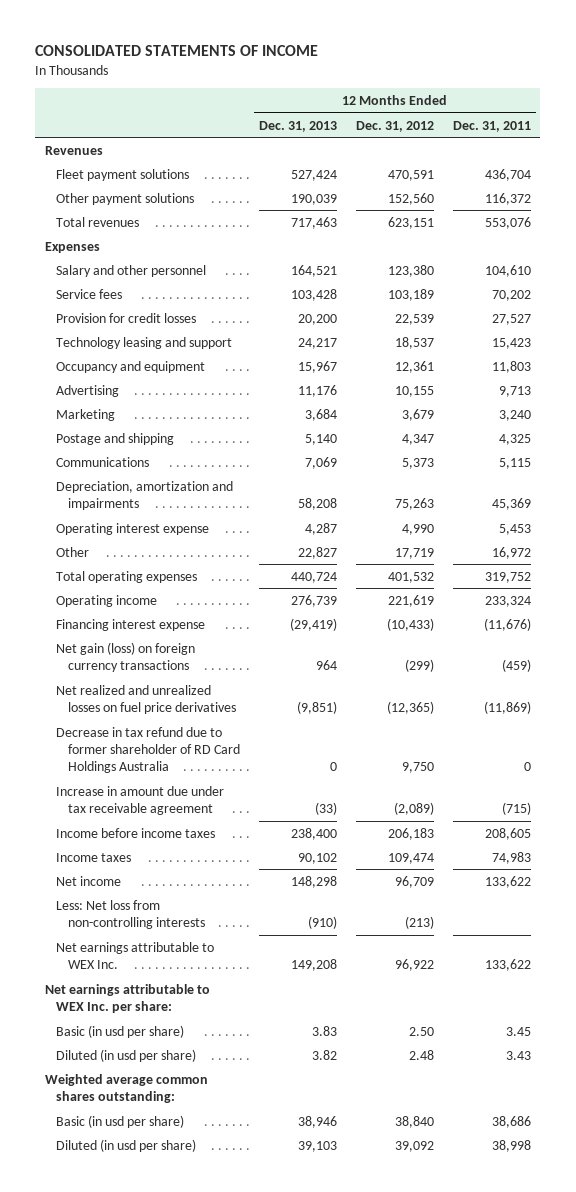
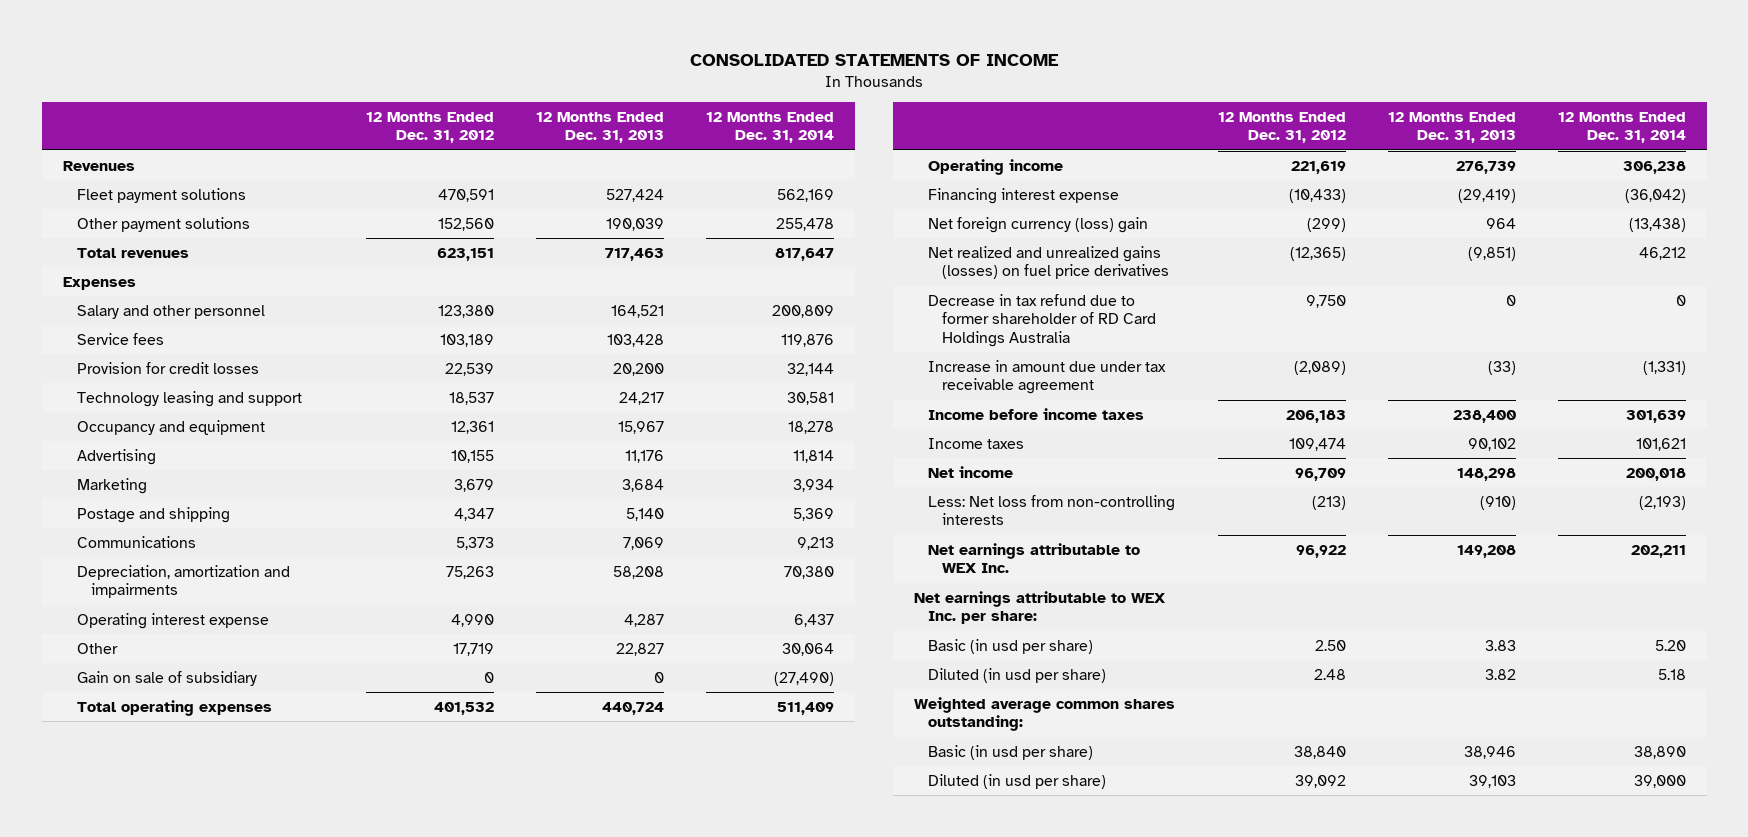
- | 12 Months Ended Dec. 31, 2013 | 12 Months Ended Dec. 31, 2012 | 12 Months Ended Dec. 31, 2011
+ | 12 Months Ended Dec. 31, 2012 | 12 Months Ended Dec. 31, 2013 | 12 Months Ended Dec. 31, 2014
+ Gain on sale of subsidiary | 0 | 0 | (27,490)
- Net gain (loss) on foreign currency transactions | 964 | (299) | (459)
- Net realized and unrealized losses on fuel price derivatives | (9,851) | (12,365) | (11,869)
+ Net foreign currency (loss) gain | (299) | 964 | (13,438)
+ Net realized and unrealized gains (losses) on fuel price derivatives | (12,365) | (9,851) | 46,212

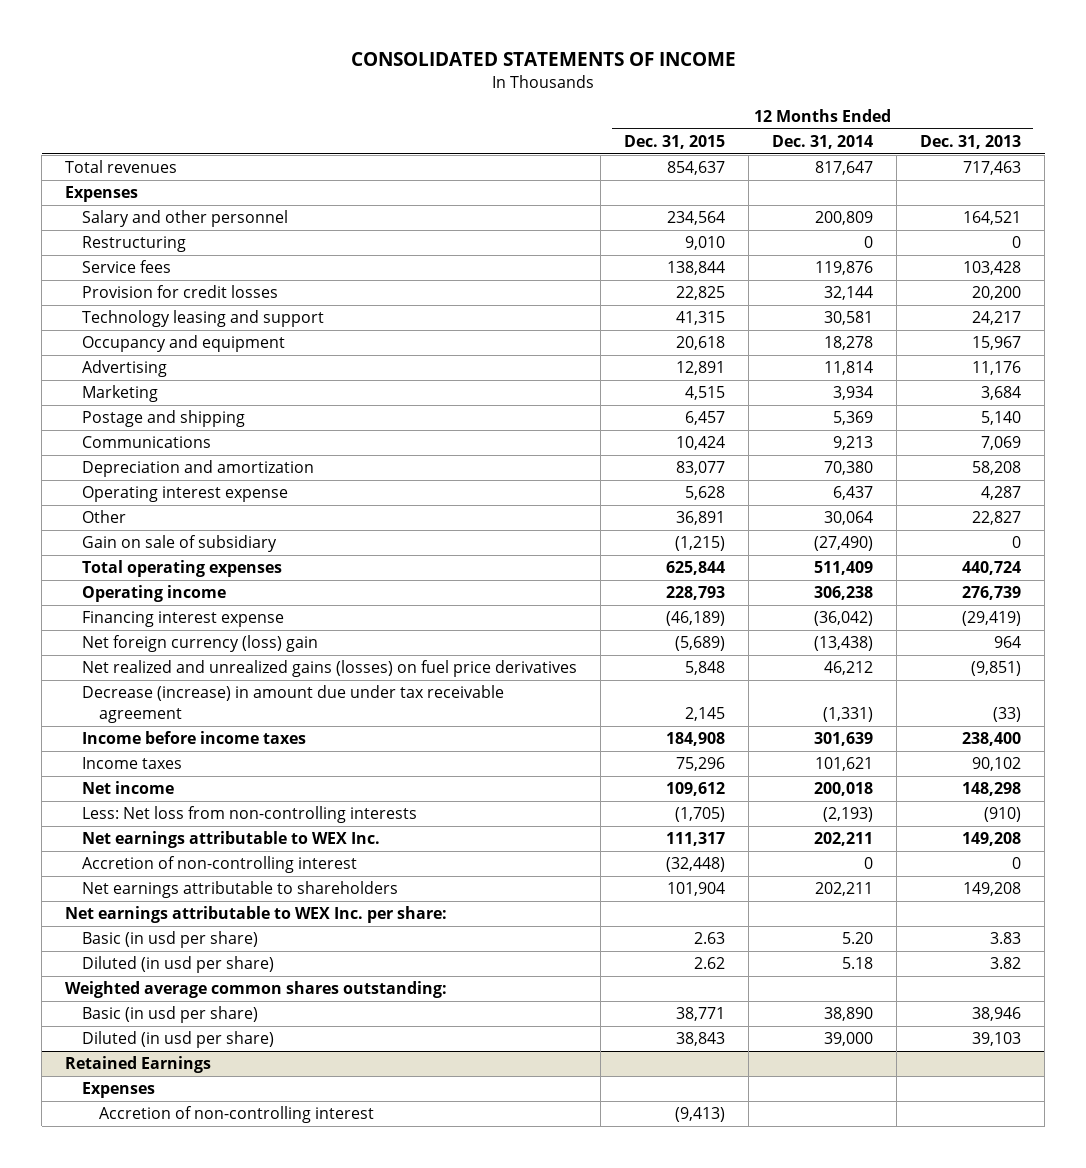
- | 12 Months Ended Dec. 31, 2012 | 12 Months Ended Dec. 31, 2013 | 12 Months Ended Dec. 31, 2014
+ | 12 Months Ended Dec. 31, 2015 | 12 Months Ended Dec. 31, 2014 | 12 Months Ended Dec. 31, 2013
- Revenues
- Fleet payment solutions | 470,591 | 527,424 | 562,169
- Other payment solutions | 152,560 | 190,039 | 255,478
+ Restructuring | 9,010 | 0 | 0
- Depreciation, amortization and impairments | 75,263 | 58,208 | 70,380
+ Depreciation and amortization | 83,077 | 70,380 | 58,208
- Decrease in tax refund due to former shareholder of RD Card Holdings Australia | 9,750 | 0 | 0
- Increase in amount due under tax receivable agreement | (2,089) | (33) | (1,331)
+ Decrease (increase) in amount due under tax receivable agreement | 2,145 | (1,331) | (33)
+ Accretion of non-controlling interest | (32,448) | 0 | 0
+ Net earnings attributable to shareholders | 101,904 | 202,211 | 149,208
+ Retained Earnings
+ Expenses
+ Accretion of non-controlling interest | (9,413) | |

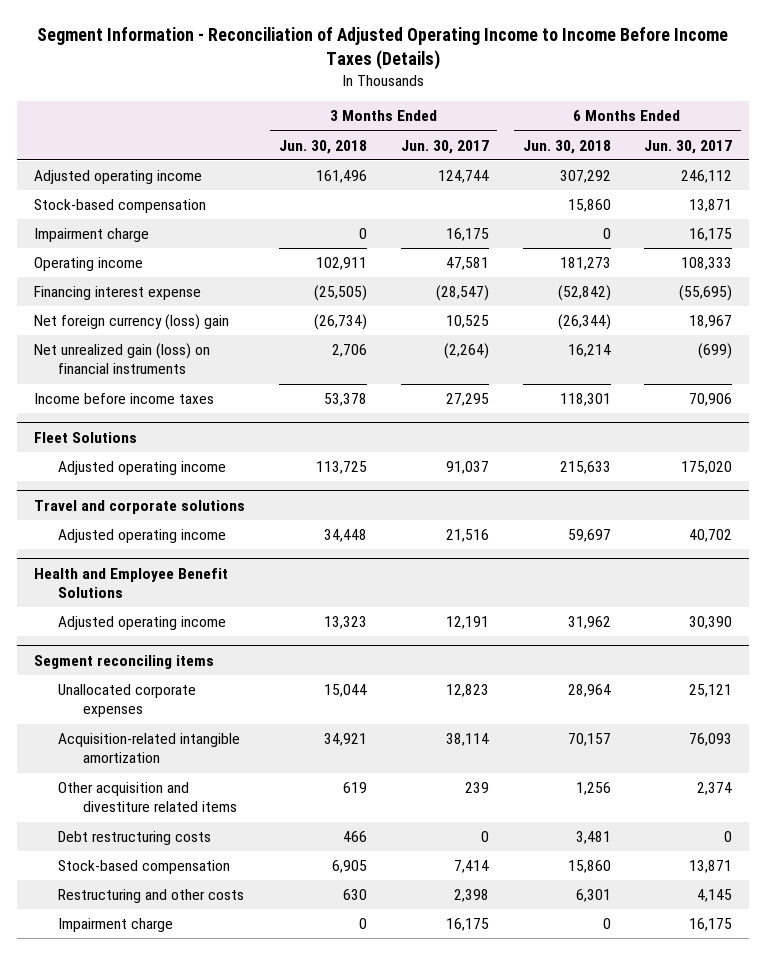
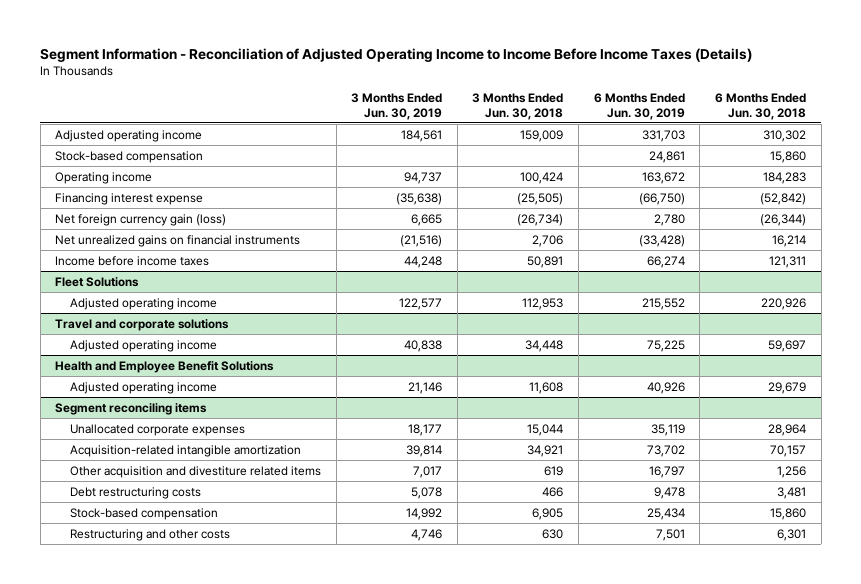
- | 3 Months Ended Jun. 30, 2018 | 3 Months Ended Jun. 30, 2017 | 6 Months Ended Jun. 30, 2018 | 6 Months Ended Jun. 30, 2017
+ | 3 Months Ended Jun. 30, 2019 | 3 Months Ended Jun. 30, 2018 | 6 Months Ended Jun. 30, 2019 | 6 Months Ended Jun. 30, 2018
- Adjusted operating income | 161,496 | 124,744 | 307,292 | 246,112
+ Adjusted operating income | 184,561 | 159,009 | 331,703 | 310,302
- Impairment charge | 0 | 16,175 | 0 | 16,175
- Operating income | 102,911 | 47,581 | 181,273 | 108,333
+ Operating income | 94,737 | 100,424 | 163,672 | 184,283
- Net foreign currency (loss) gain | (26,734) | 10,525 | (26,344) | 18,967
- Net unrealized gain (loss) on financial instruments | 2,706 | (2,264) | 16,214 | (699)
- Income before income taxes | 53,378 | 27,295 | 118,301 | 70,906
+ Net foreign currency gain (loss) | 6,665 | (26,734) | 2,780 | (26,344)
+ Net unrealized gains on financial instruments | (21,516) | 2,706 | (33,428) | 16,214
+ Income before income taxes | 44,248 | 50,891 | 66,274 | 121,311
@ Fleet Solutions
- Adjusted operating income | 113,725 | 91,037 | 215,633 | 175,020
+ Adjusted operating income | 122,577 | 112,953 | 215,552 | 220,926
@ Health and Employee Benefit Solutions
- Adjusted operating income | 13,323 | 12,191 | 31,962 | 30,390
+ Adjusted operating income | 21,146 | 11,608 | 40,926 | 29,679
@ Segment reconciling items
- Impairment charge | 0 | 16,175 | 0 | 16,175

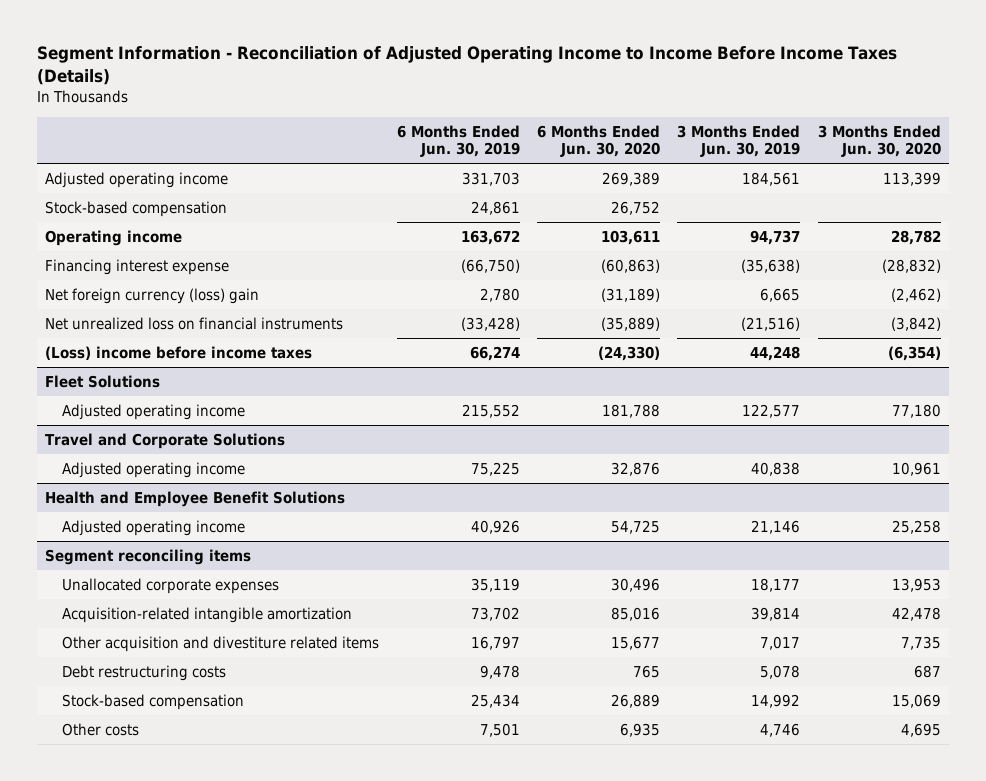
- | 3 Months Ended Jun. 30, 2019 | 3 Months Ended Jun. 30, 2018 | 6 Months Ended Jun. 30, 2019 | 6 Months Ended Jun. 30, 2018
+ | 6 Months Ended Jun. 30, 2019 | 6 Months Ended Jun. 30, 2020 | 3 Months Ended Jun. 30, 2019 | 3 Months Ended Jun. 30, 2020
- Net foreign currency gain (loss) | 6,665 | (26,734) | 2,780 | (26,344)
- Net unrealized gains on financial instruments | (21,516) | 2,706 | (33,428) | 16,214
- Income before income taxes | 44,248 | 50,891 | 66,274 | 121,311
+ Net foreign currency (loss) gain | 2,780 | (31,189) | 6,665 | (2,462)
+ Net unrealized loss on financial instruments | (33,428) | (35,889) | (21,516) | (3,842)
+ (Loss) income before income taxes | 66,274 | (24,330) | 44,248 | (6,354)
- Travel and corporate solutions
+ Travel and Corporate Solutions
@ Segment reconciling items
- Restructuring and other costs | 4,746 | 630 | 7,501 | 6,301
+ Other costs | 7,501 | 6,935 | 4,746 | 4,695

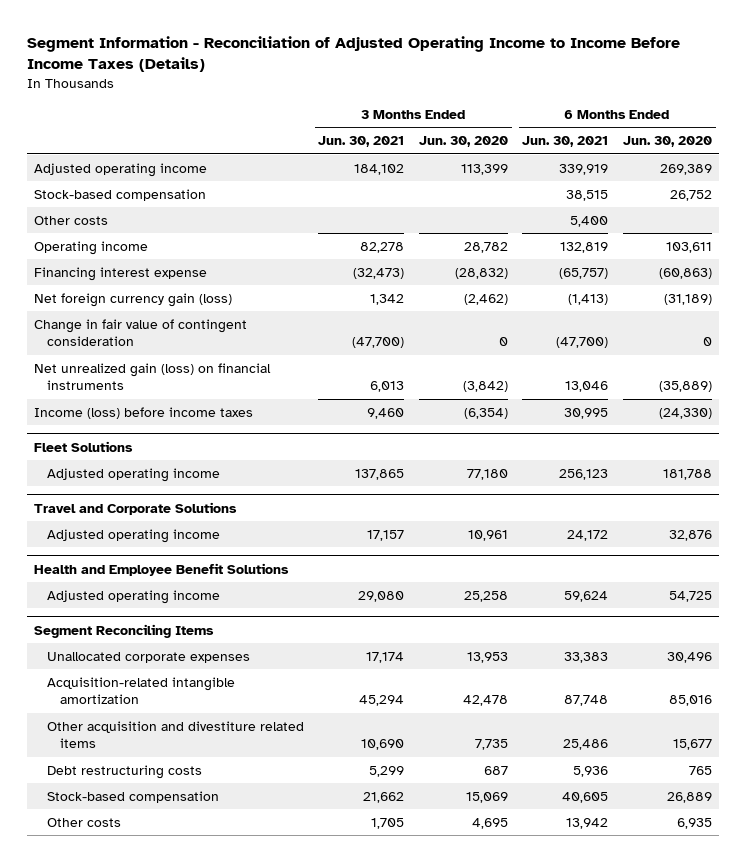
- | 6 Months Ended Jun. 30, 2019 | 6 Months Ended Jun. 30, 2020 | 3 Months Ended Jun. 30, 2019 | 3 Months Ended Jun. 30, 2020
+ | 3 Months Ended Jun. 30, 2021 | 3 Months Ended Jun. 30, 2020 | 6 Months Ended Jun. 30, 2021 | 6 Months Ended Jun. 30, 2020
+ Other costs | | | 5,400 |
- Net foreign currency (loss) gain | 2,780 | (31,189) | 6,665 | (2,462)
- Net unrealized loss on financial instruments | (33,428) | (35,889) | (21,516) | (3,842)
- (Loss) income before income taxes | 66,274 | (24,330) | 44,248 | (6,354)
+ Net foreign currency gain (loss) | 1,342 | (2,462) | (1,413) | (31,189)
+ Change in fair value of contingent consideration | (47,700) | 0 | (47,700) | 0
+ Net unrealized gain (loss) on financial instruments | 6,013 | (3,842) | 13,046 | (35,889)
+ Income (loss) before income taxes | 9,460 | (6,354) | 30,995 | (24,330)
- Segment reconciling items
+ Segment Reconciling Items

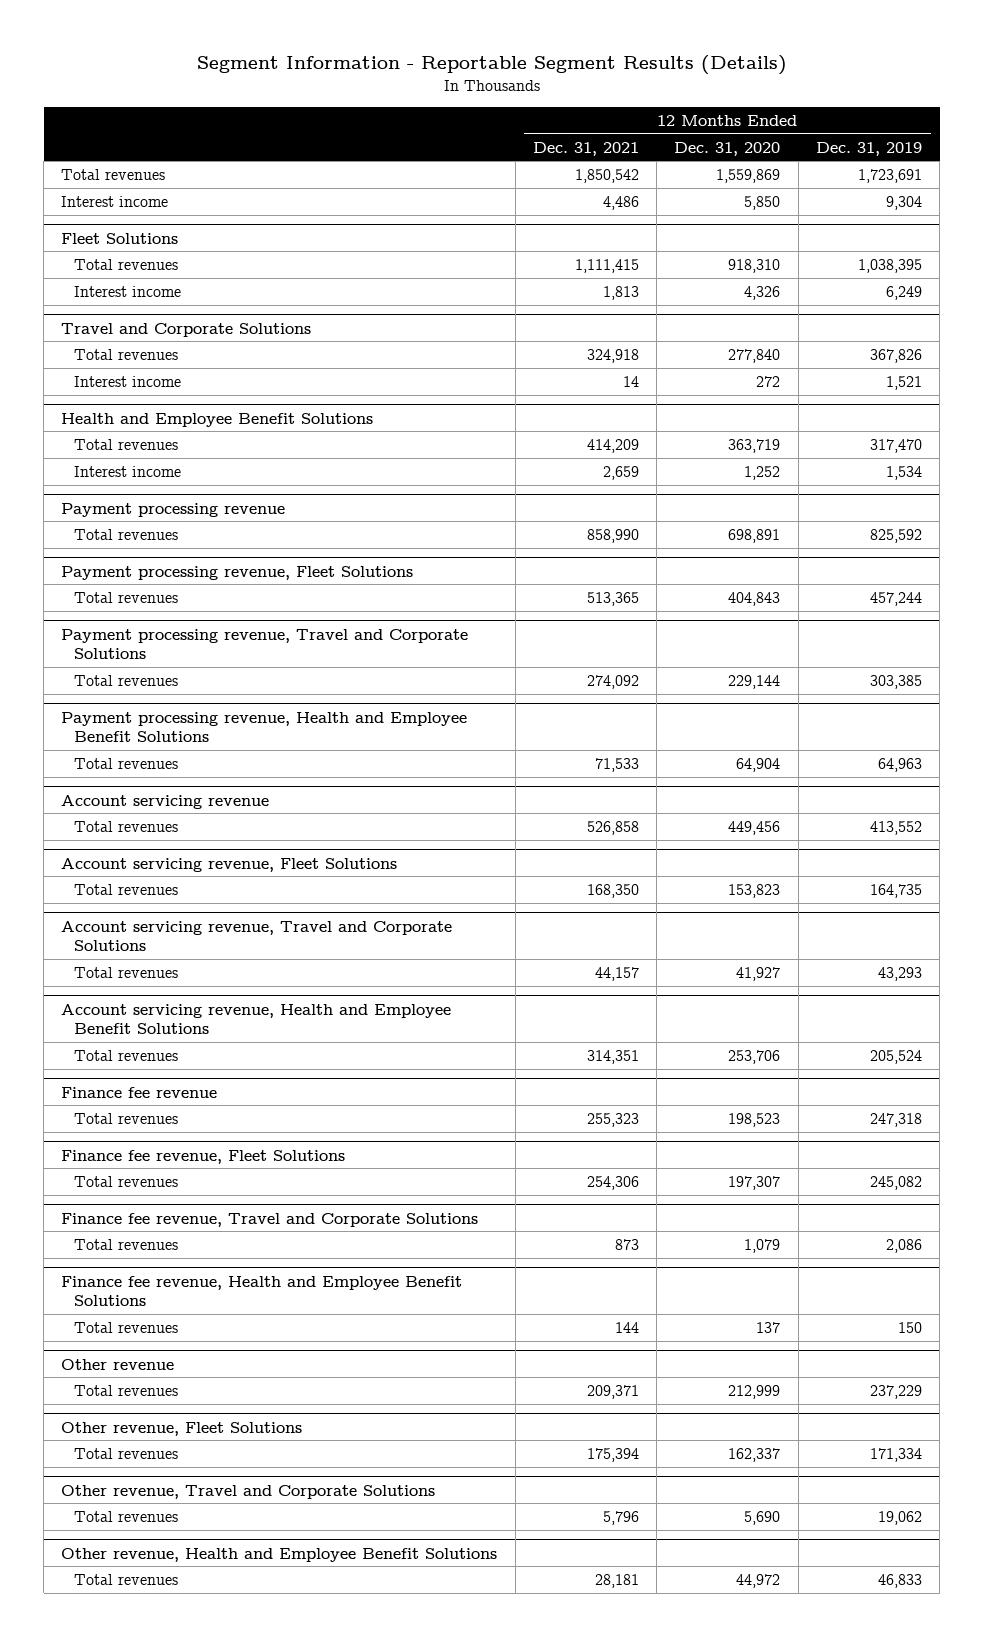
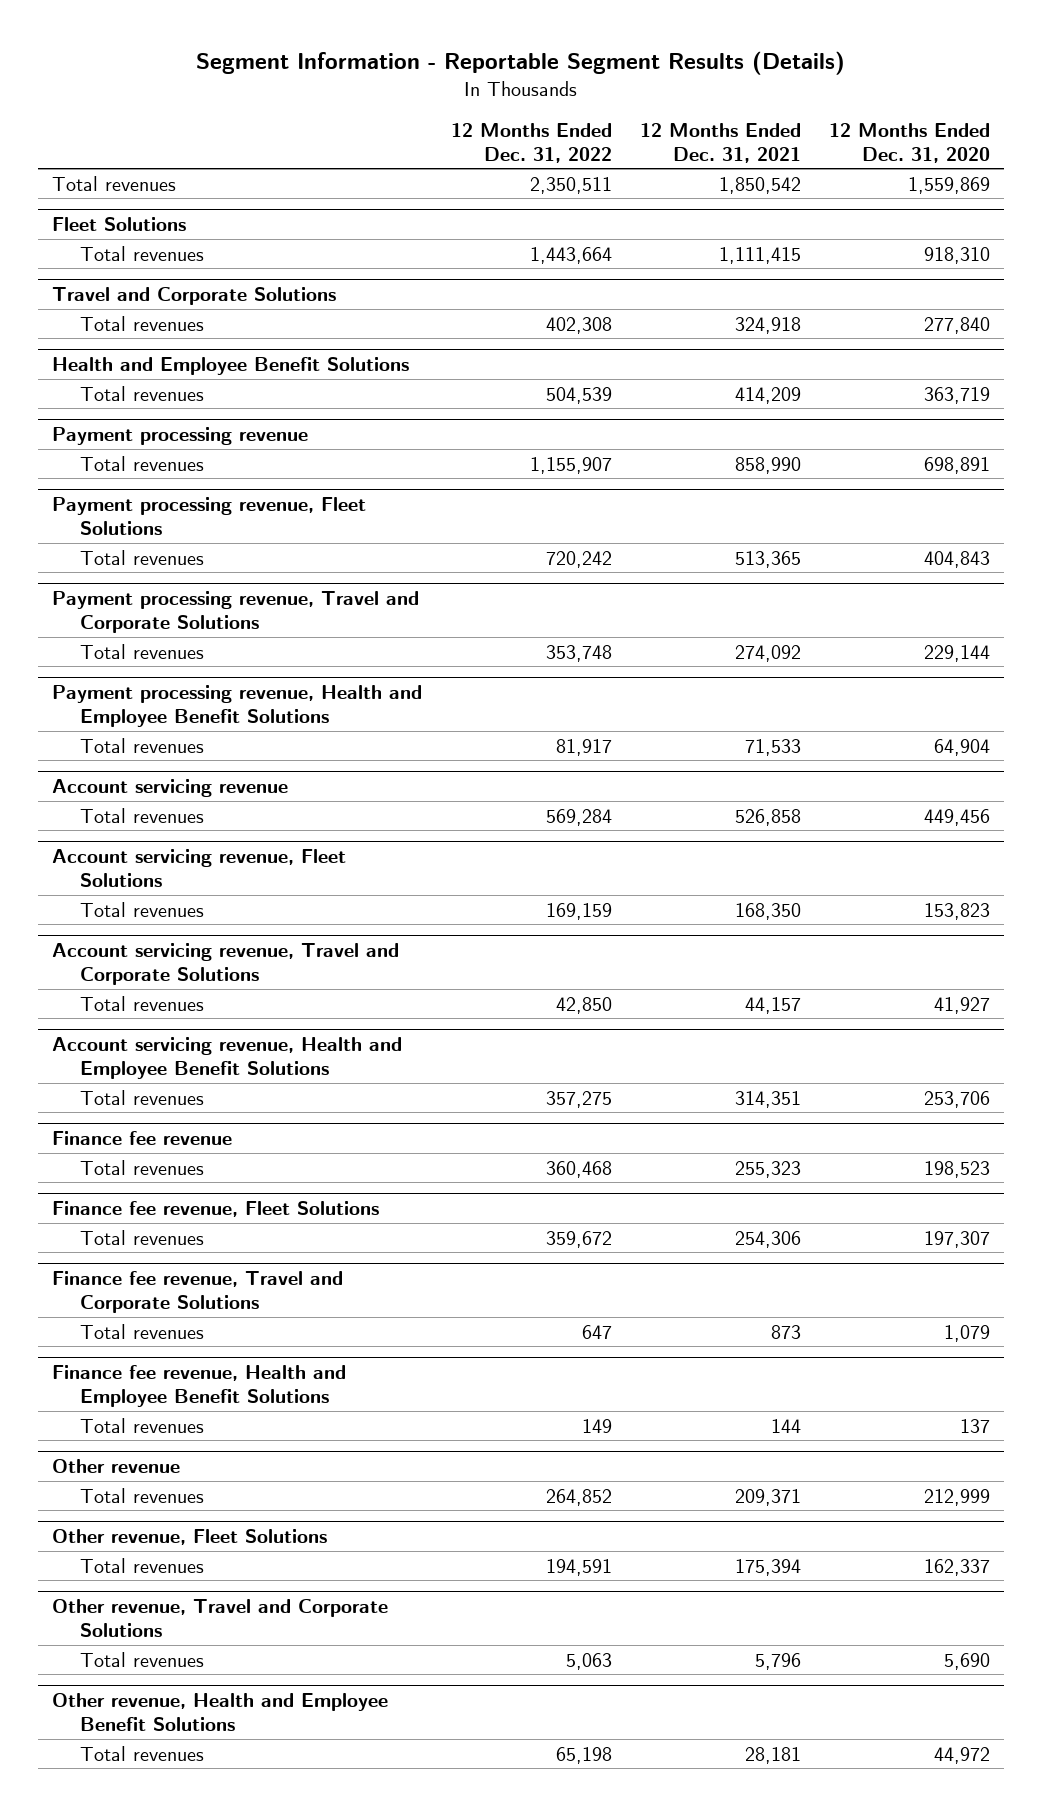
- | 12 Months Ended Dec. 31, 2021 | 12 Months Ended Dec. 31, 2020 | 12 Months Ended Dec. 31, 2019
+ | 12 Months Ended Dec. 31, 2022 | 12 Months Ended Dec. 31, 2021 | 12 Months Ended Dec. 31, 2020
- Interest income | 4,486 | 5,850 | 9,304
@ Fleet Solutions
- Interest income | 1,813 | 4,326 | 6,249
@ Travel and Corporate Solutions
- Interest income | 14 | 272 | 1,521
@ Health and Employee Benefit Solutions
- Interest income | 2,659 | 1,252 | 1,534

